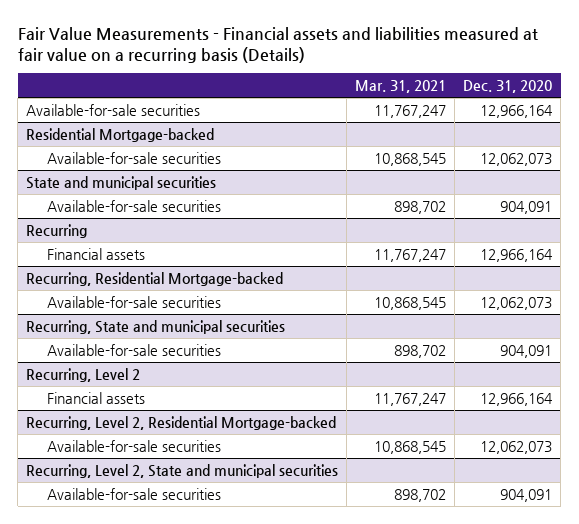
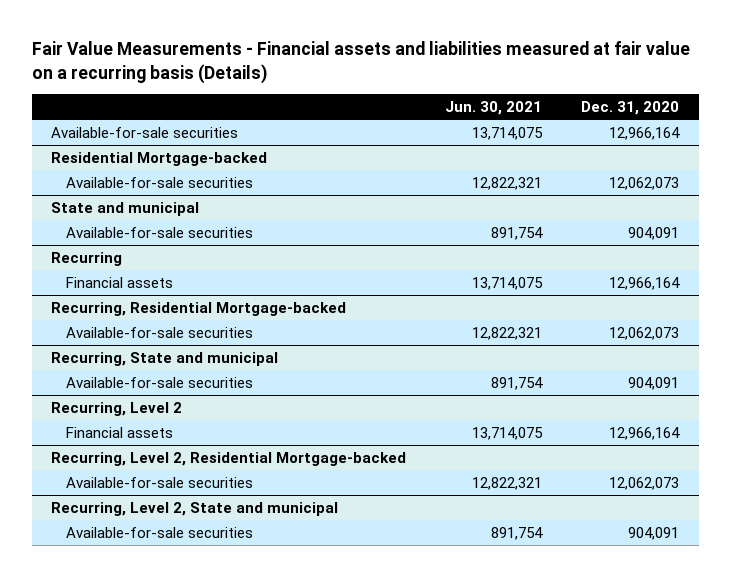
- | Mar. 31, 2021 | Dec. 31, 2020
+ | Jun. 30, 2021 | Dec. 31, 2020
- State and municipal securities
+ State and municipal
- Recurring, State and municipal securities
+ Recurring, State and municipal
- Recurring, Level 2, State and municipal securities
+ Recurring, Level 2, State and municipal

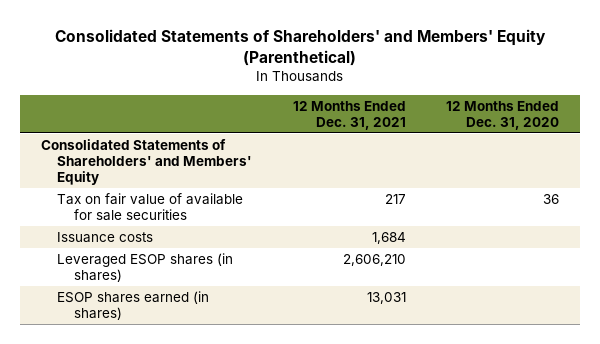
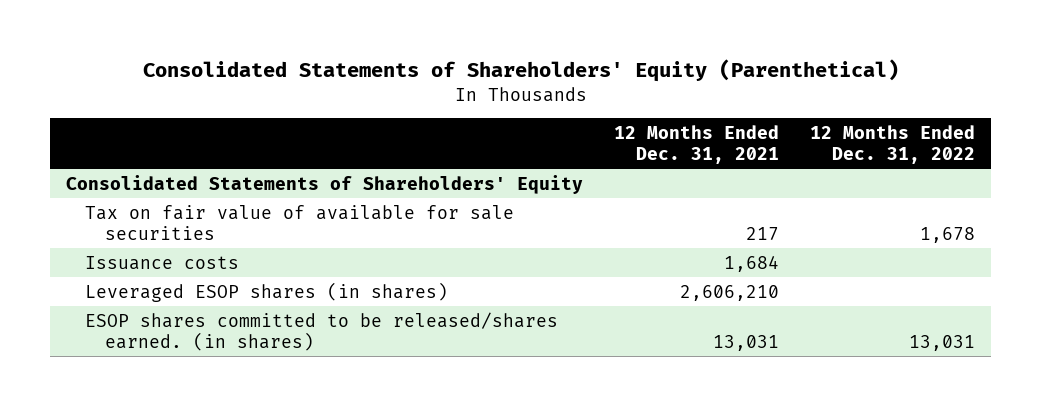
- Consolidated Statements of Shareholders' and Members' Equity (Parenthetical)
+ Consolidated Statements of Shareholders' Equity (Parenthetical)
- | 12 Months Ended Dec. 31, 2021 | 12 Months Ended Dec. 31, 2020
+ | 12 Months Ended Dec. 31, 2021 | 12 Months Ended Dec. 31, 2022
- Consolidated Statements of Shareholders' and Members' Equity
+ Consolidated Statements of Shareholders' Equity
- ESOP shares earned (in shares) | 13,031 |
+ ESOP shares committed to be released/shares earned. (in shares) | 13,031 | 13,031

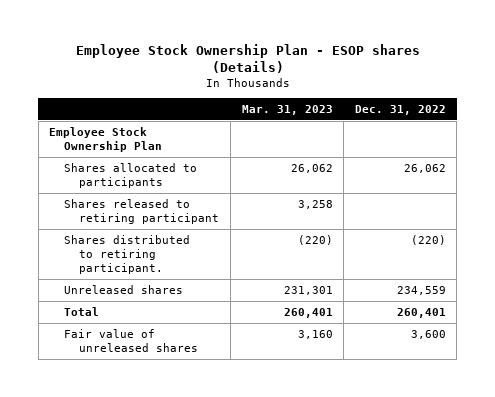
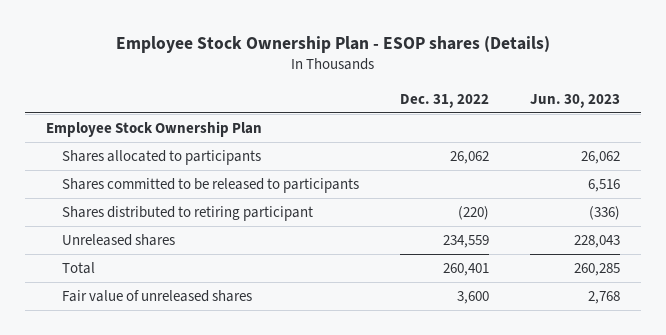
- | Mar. 31, 2023 | Dec. 31, 2022
+ | Dec. 31, 2022 | Jun. 30, 2023
- Shares released to retiring participant | 3,258 |
- Shares distributed to retiring participant. | (220) | (220)
+ Shares committed to be released to participants | | 6,516
+ Shares distributed to retiring participant | (220) | (336)

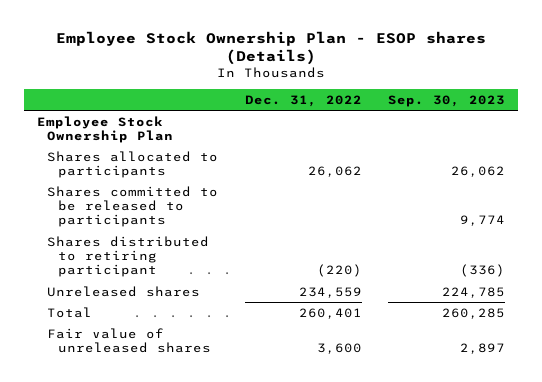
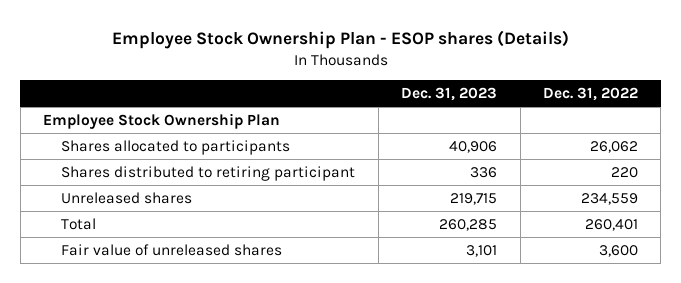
- | Dec. 31, 2022 | Sep. 30, 2023
+ | Dec. 31, 2023 | Dec. 31, 2022
- Shares committed to be released to participants | | 9,774
- Shares distributed to retiring participant | (220) | (336)
+ Shares distributed to retiring participant | 336 | 220

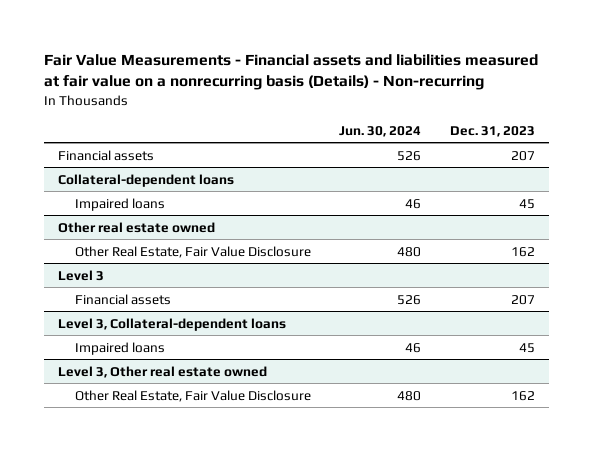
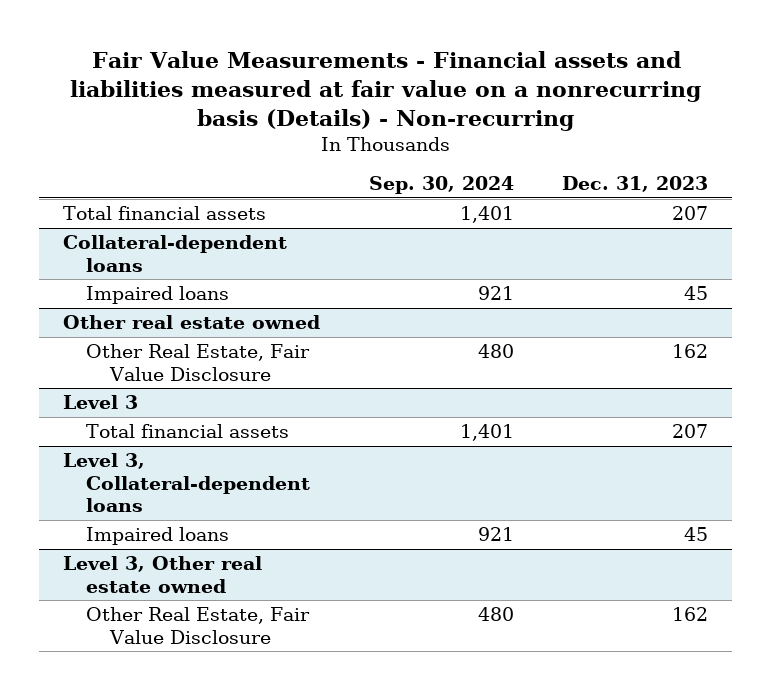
- | Jun. 30, 2024 | Dec. 31, 2023
+ | Sep. 30, 2024 | Dec. 31, 2023
- Financial assets | 526 | 207
+ Total financial assets | 1,401 | 207
@ Level 3
- Financial assets | 526 | 207
+ Total financial assets | 1,401 | 207

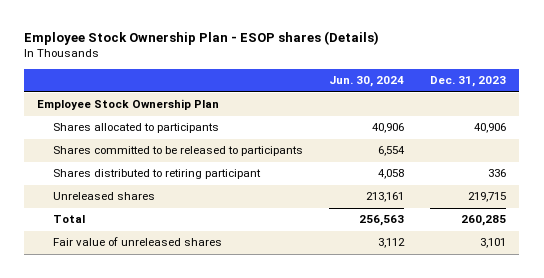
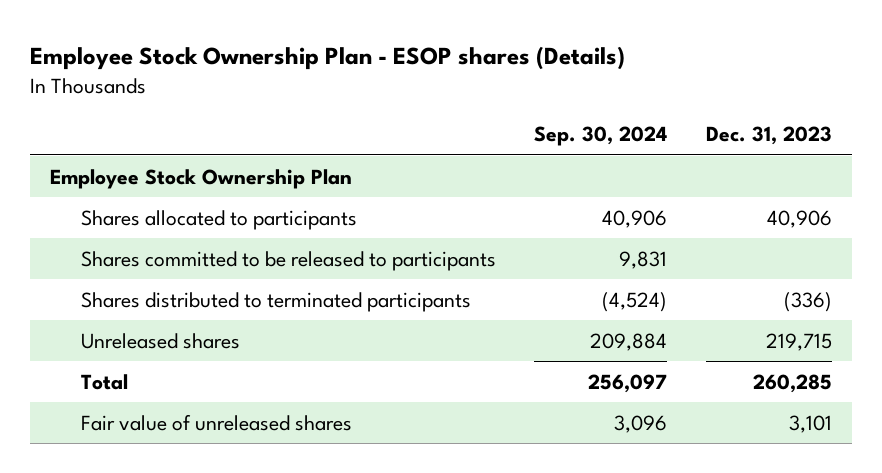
- | Jun. 30, 2024 | Dec. 31, 2023
+ | Sep. 30, 2024 | Dec. 31, 2023
- Shares distributed to retiring participant | 4,058 | 336
+ Shares distributed to terminated participants | (4,524) | (336)

